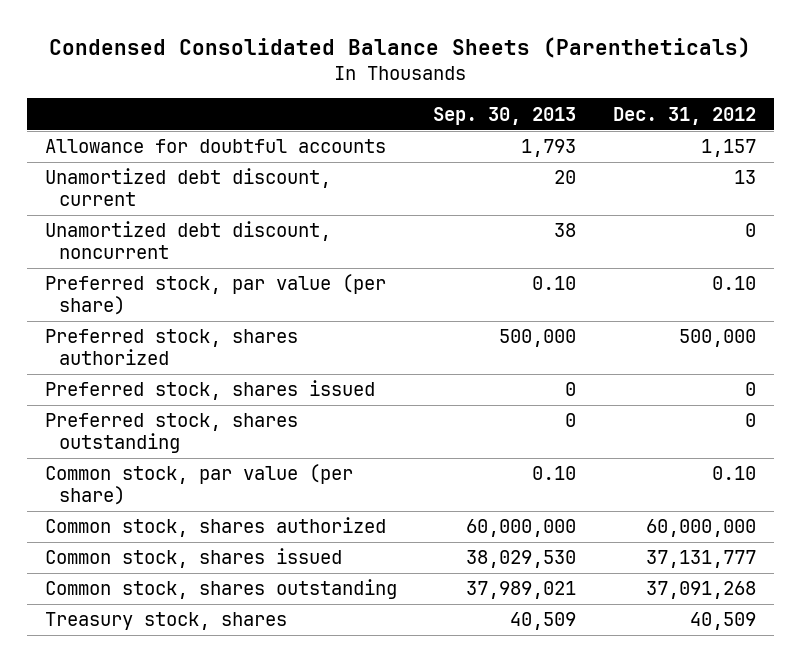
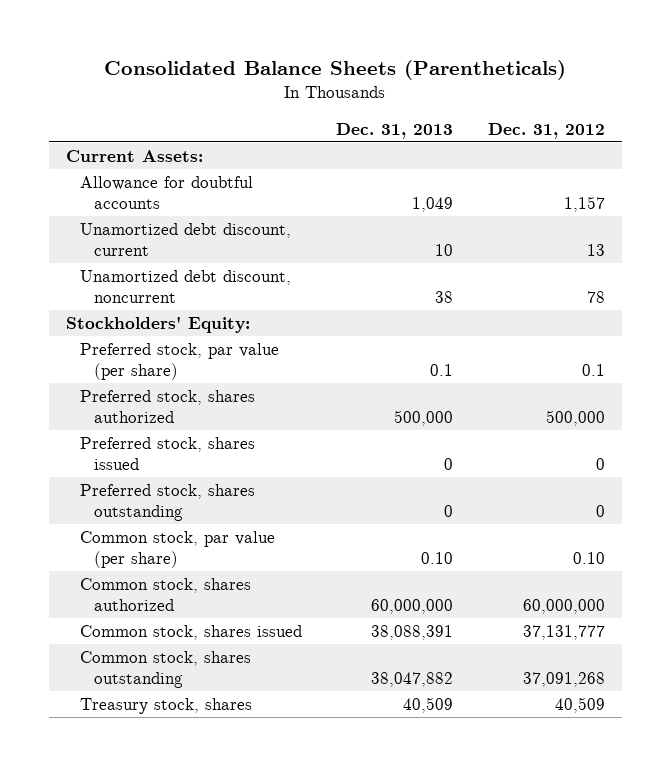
- Condensed Consolidated Balance Sheets (Parentheticals)
+ Consolidated Balance Sheets (Parentheticals)
- | Sep. 30, 2013 | Dec. 31, 2012
+ | Dec. 31, 2013 | Dec. 31, 2012
+ Current Assets:
- Unamortized debt discount, noncurrent | 38 | 0
- Preferred stock, par value (per share) | 0.10 | 0.10
+ Unamortized debt discount, noncurrent | 38 | 78
+ Stockholders' Equity:
+ Preferred stock, par value (per share) | 0.1 | 0.1

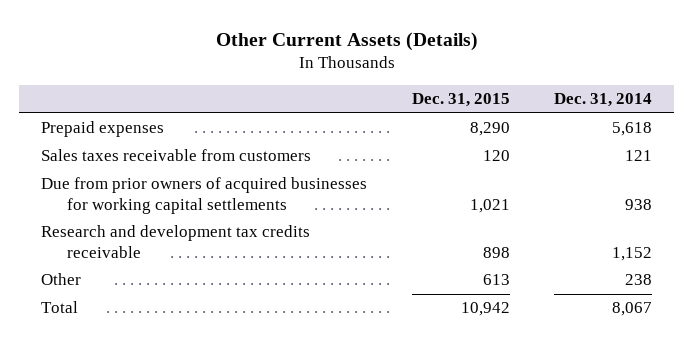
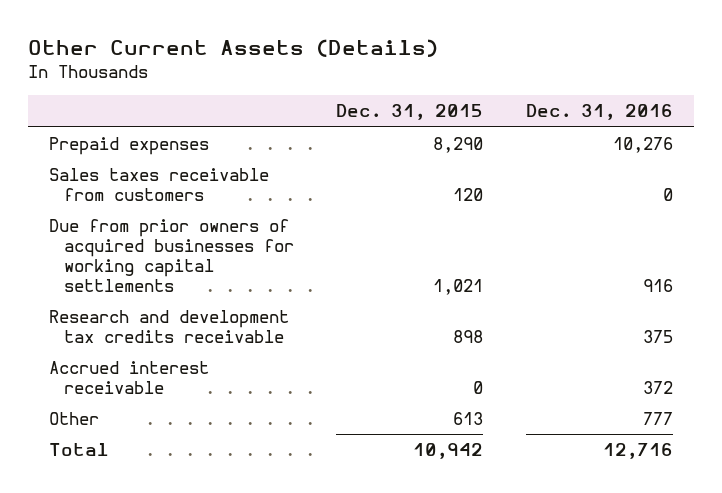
- | Dec. 31, 2015 | Dec. 31, 2014
+ | Dec. 31, 2015 | Dec. 31, 2016
+ Accrued interest receivable | 0 | 372

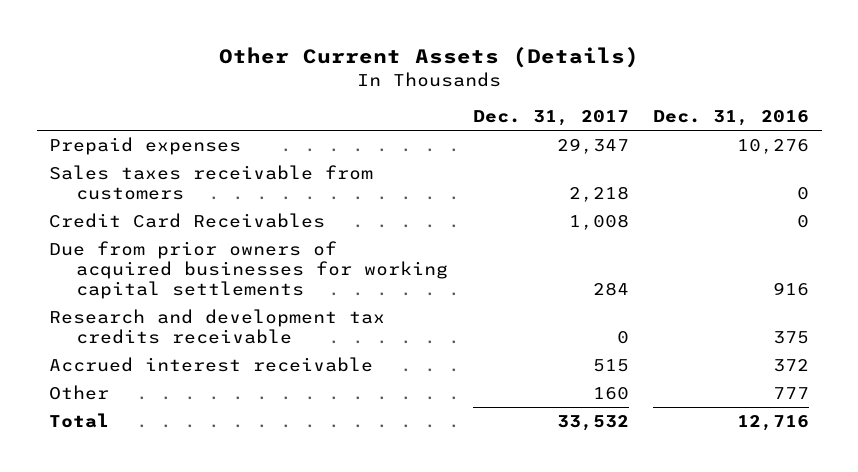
- | Dec. 31, 2015 | Dec. 31, 2016
+ | Dec. 31, 2017 | Dec. 31, 2016
+ Credit Card Receivables | 1,008 | 0

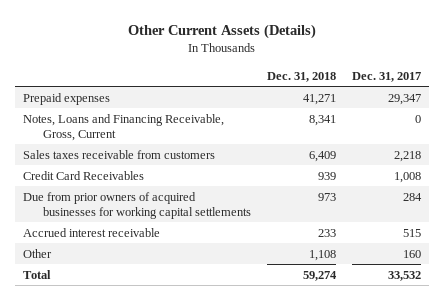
- | Dec. 31, 2017 | Dec. 31, 2016
+ | Dec. 31, 2018 | Dec. 31, 2017
+ Notes, Loans and Financing Receivable, Gross, Current | 8,341 | 0
- Research and development tax credits receivable | 0 | 375

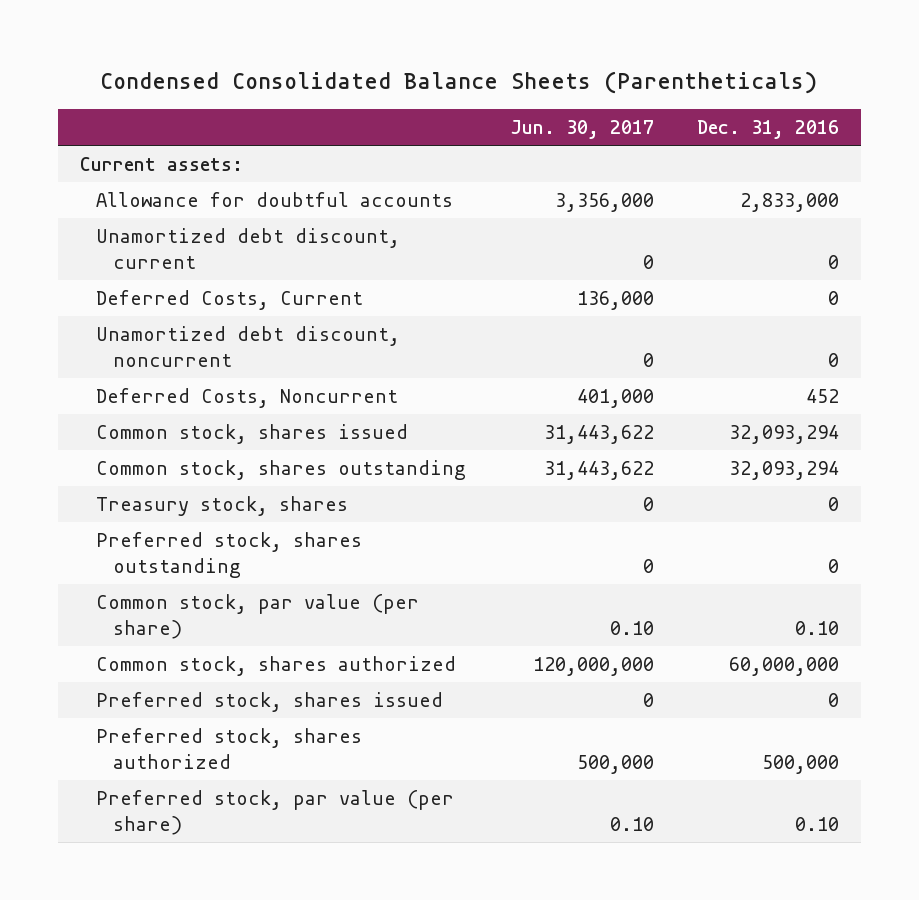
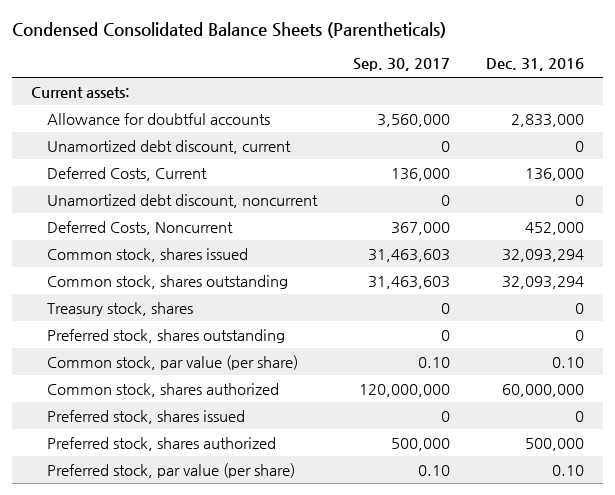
- | Jun. 30, 2017 | Dec. 31, 2016
+ | Sep. 30, 2017 | Dec. 31, 2016
- Deferred Costs, Current | 136,000 | 0
+ Deferred Costs, Current | 136,000 | 136,000
- Deferred Costs, Noncurrent | 401,000 | 452
+ Deferred Costs, Noncurrent | 367,000 | 452,000

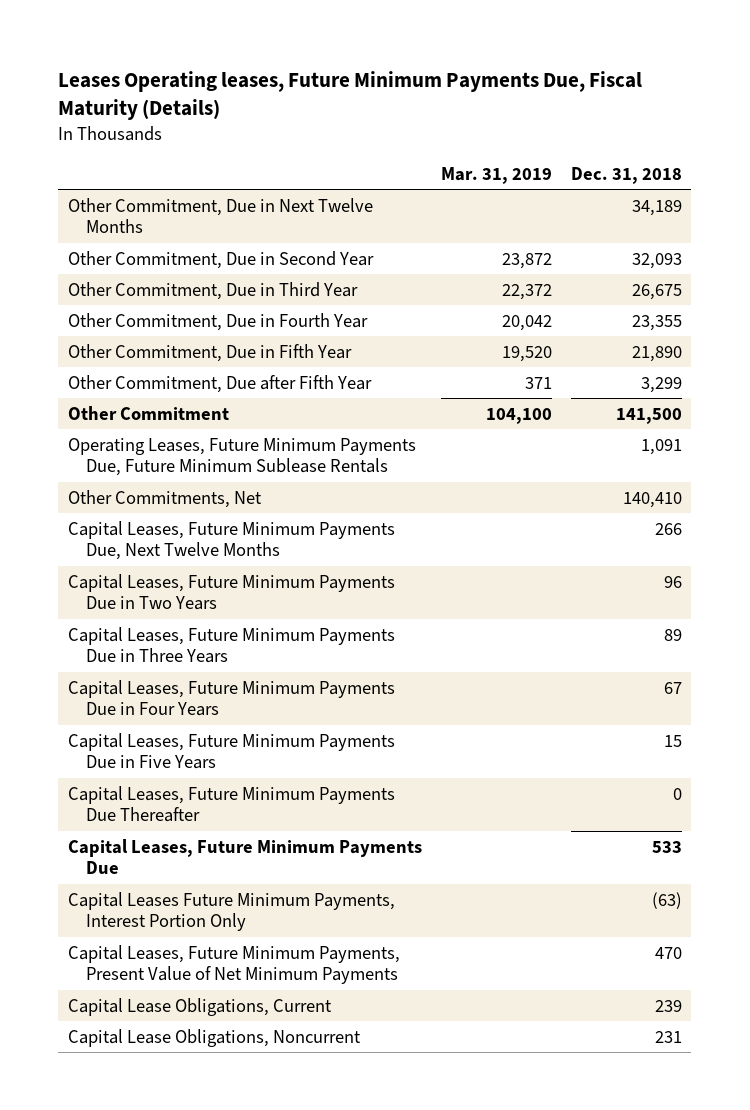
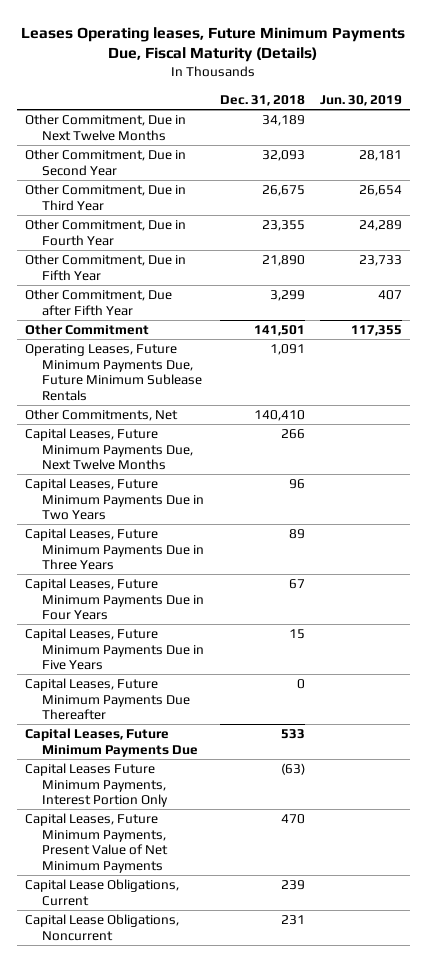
- | Mar. 31, 2019 | Dec. 31, 2018
+ | Dec. 31, 2018 | Jun. 30, 2019
- Other Commitment | 104,100 | 141,500
+ Other Commitment | 141,501 | 117,355

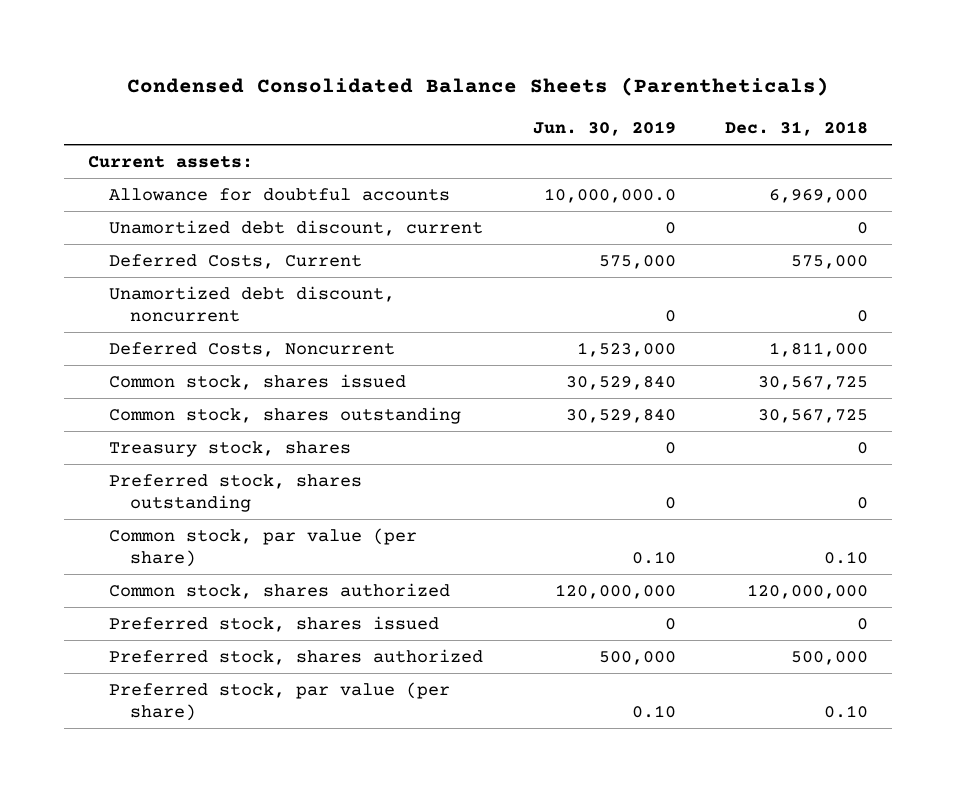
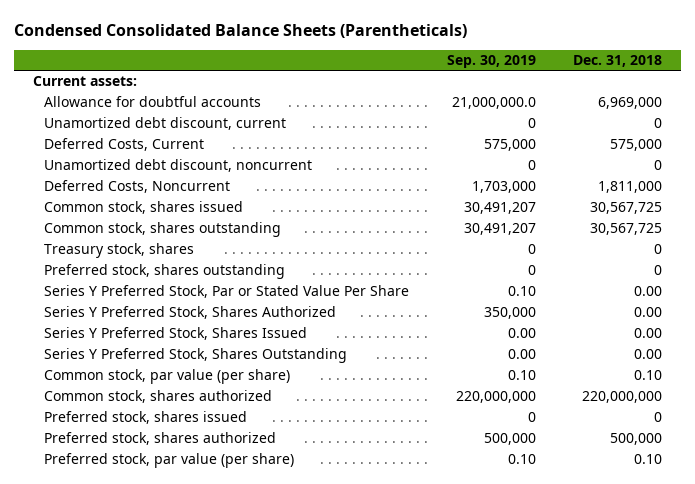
- | Jun. 30, 2019 | Dec. 31, 2018
+ | Sep. 30, 2019 | Dec. 31, 2018
+ Series Y Preferred Stock, Par or Stated Value Per Share | 0.10 | 0.00
+ Series Y Preferred Stock, Shares Authorized | 350,000 | 0.00
+ Series Y Preferred Stock, Shares Issued | 0.00 | 0.00
+ Series Y Preferred Stock, Shares Outstanding | 0.00 | 0.00
- Common stock, shares authorized | 120,000,000 | 120,000,000
+ Common stock, shares authorized | 220,000,000 | 220,000,000

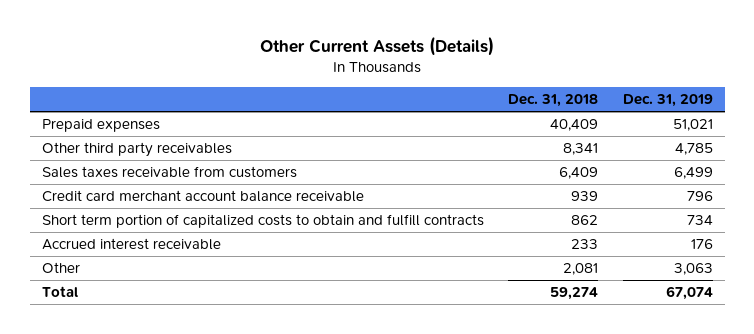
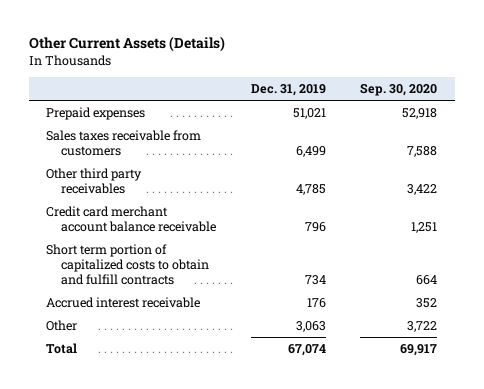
- | Dec. 31, 2018 | Dec. 31, 2019
+ | Dec. 31, 2019 | Sep. 30, 2020
moved down: Other third party receivables | 4,785 | 3,422

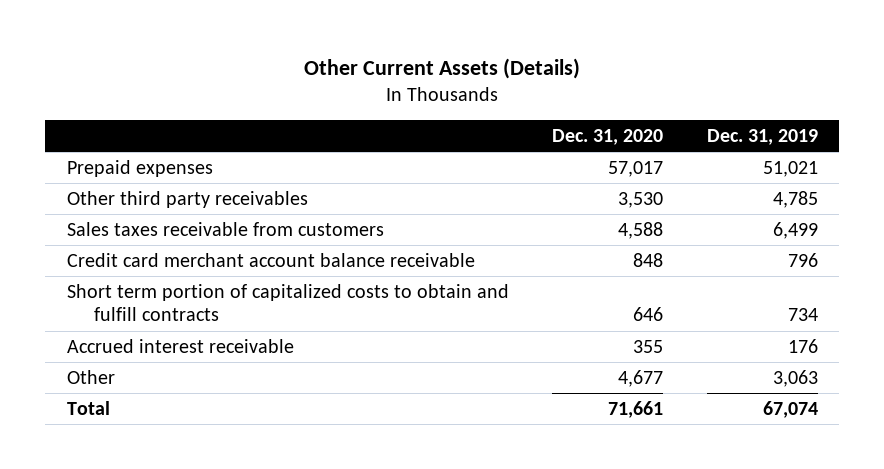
- | Dec. 31, 2019 | Sep. 30, 2020
+ | Dec. 31, 2020 | Dec. 31, 2019
moved down: Sales taxes receivable from customers | 4,588 | 6,499

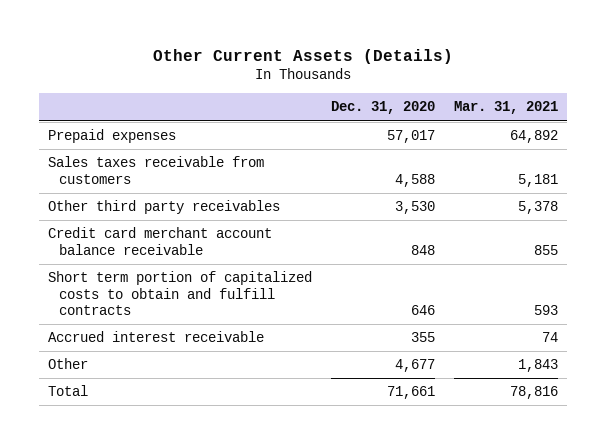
- | Dec. 31, 2020 | Dec. 31, 2019
+ | Dec. 31, 2020 | Mar. 31, 2021
moved down: Other third party receivables | 3,530 | 5,378

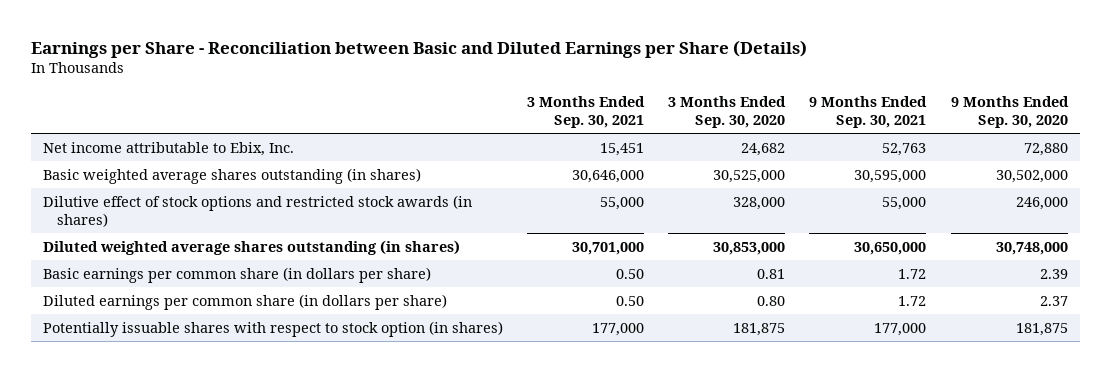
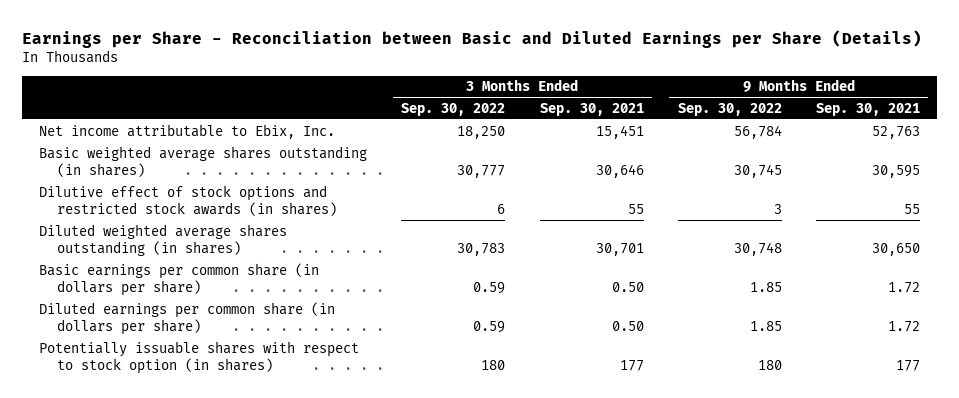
- | 3 Months Ended Sep. 30, 2021 | 3 Months Ended Sep. 30, 2020 | 9 Months Ended Sep. 30, 2021 | 9 Months Ended Sep. 30, 2020
+ | 3 Months Ended Sep. 30, 2022 | 3 Months Ended Sep. 30, 2021 | 9 Months Ended Sep. 30, 2022 | 9 Months Ended Sep. 30, 2021
- Basic weighted average shares outstanding (in shares) | 30,646,000 | 30,525,000 | 30,595,000 | 30,502,000
- Dilutive effect of stock options and restricted stock awards (in shares) | 55,000 | 328,000 | 55,000 | 246,000
- Diluted weighted average shares outstanding (in shares) | 30,701,000 | 30,853,000 | 30,650,000 | 30,748,000
+ Basic weighted average shares outstanding (in shares) | 30,777 | 30,646 | 30,745 | 30,595
+ Dilutive effect of stock options and restricted stock awards (in shares) | 6 | 55 | 3 | 55
+ Diluted weighted average shares outstanding (in shares) | 30,783 | 30,701 | 30,748 | 30,650
- Potentially issuable shares with respect to stock option (in shares) | 177,000 | 181,875 | 177,000 | 181,875
+ Potentially issuable shares with respect to stock option (in shares) | 180 | 177 | 180 | 177

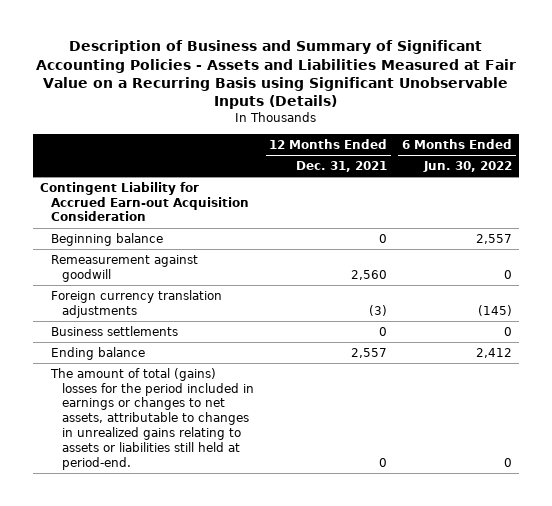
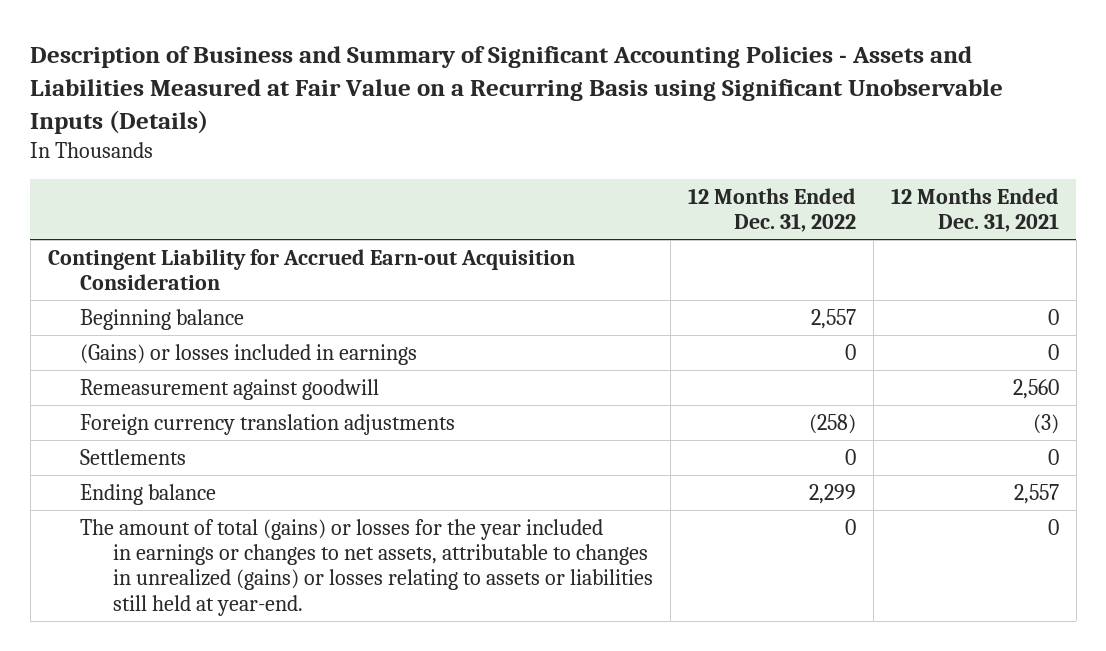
- | 12 Months Ended Dec. 31, 2021 | 6 Months Ended Jun. 30, 2022
+ | 12 Months Ended Dec. 31, 2022 | 12 Months Ended Dec. 31, 2021
+ (Gains) or losses included in earnings | 0 | 0
- Business settlements | 0 | 0
+ Settlements | 0 | 0
- The amount of total (gains) losses for the period included in earnings or changes to net assets, attributable to changes in unrealized gains relating to assets or liabilities still held at period-end. | 0 | 0
+ The amount of total (gains) or losses for the year included in earnings or changes to net assets, attributable to changes in unrealized (gains) or losses relating to assets or liabilities still held at year-end. | 0 | 0

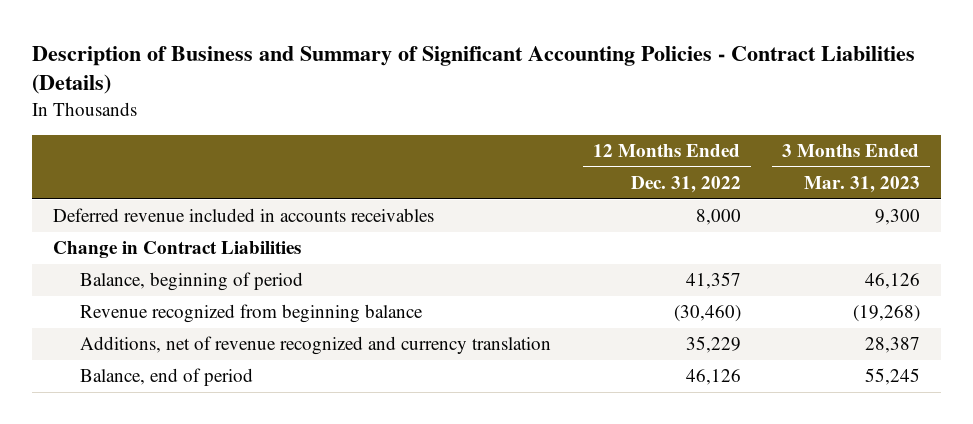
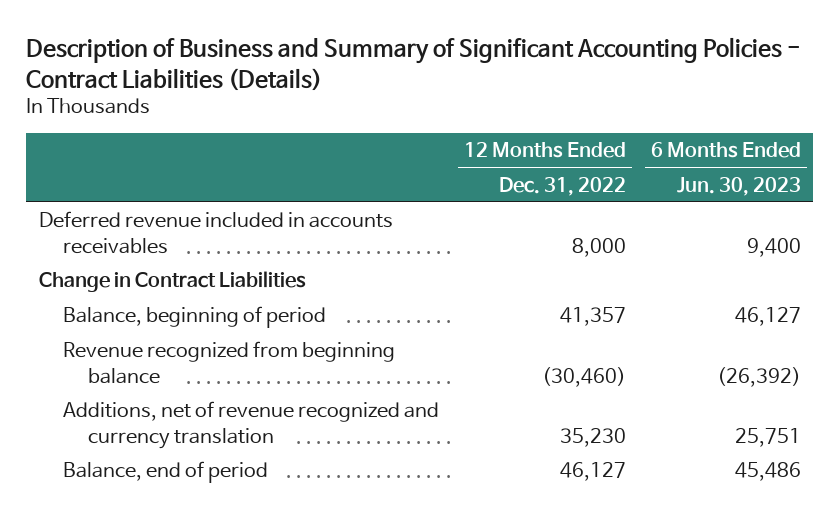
- | 12 Months Ended Dec. 31, 2022 | 3 Months Ended Mar. 31, 2023
+ | 12 Months Ended Dec. 31, 2022 | 6 Months Ended Jun. 30, 2023
- Additions, net of revenue recognized and currency translation | 35,229 | 28,387
- Balance, end of period | 46,126 | 55,245
+ Additions, net of revenue recognized and currency translation | 35,230 | 25,751
+ Balance, end of period | 46,127 | 45,486

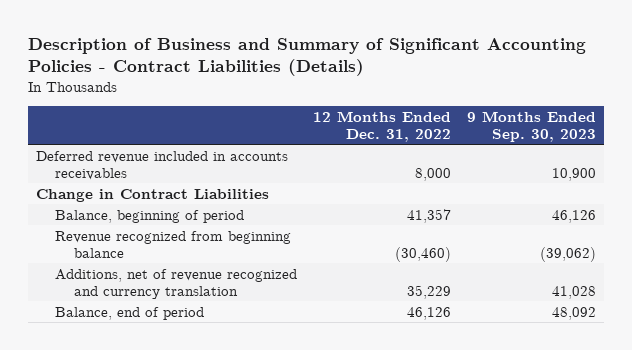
- | 12 Months Ended Dec. 31, 2022 | 6 Months Ended Jun. 30, 2023
+ | 12 Months Ended Dec. 31, 2022 | 9 Months Ended Sep. 30, 2023
- Additions, net of revenue recognized and currency translation | 35,230 | 25,751
- Balance, end of period | 46,127 | 45,486
+ Additions, net of revenue recognized and currency translation | 35,229 | 41,028
+ Balance, end of period | 46,126 | 48,092

